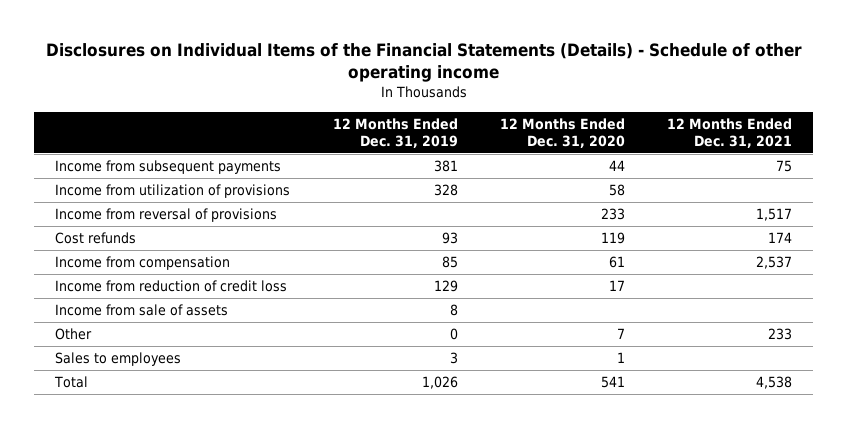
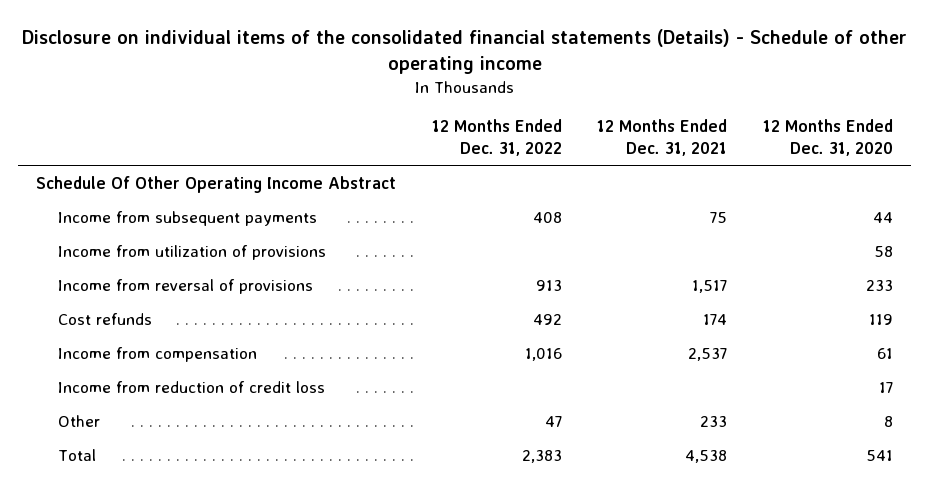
- Disclosures on Individual Items of the Financial Statements (Details) - Schedule of other operating income
+ Disclosure on individual items of the consolidated financial statements (Details) - Schedule of other operating income
- | 12 Months Ended Dec. 31, 2019 | 12 Months Ended Dec. 31, 2020 | 12 Months Ended Dec. 31, 2021
+ | 12 Months Ended Dec. 31, 2022 | 12 Months Ended Dec. 31, 2021 | 12 Months Ended Dec. 31, 2020
+ Schedule Of Other Operating Income Abstract
- Income from sale of assets | 8 | |
- Other | 0 | 7 | 233
- Sales to employees | 3 | 1 |
+ Other | 47 | 233 | 8

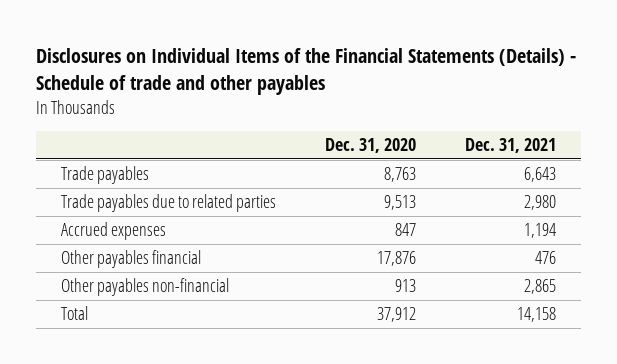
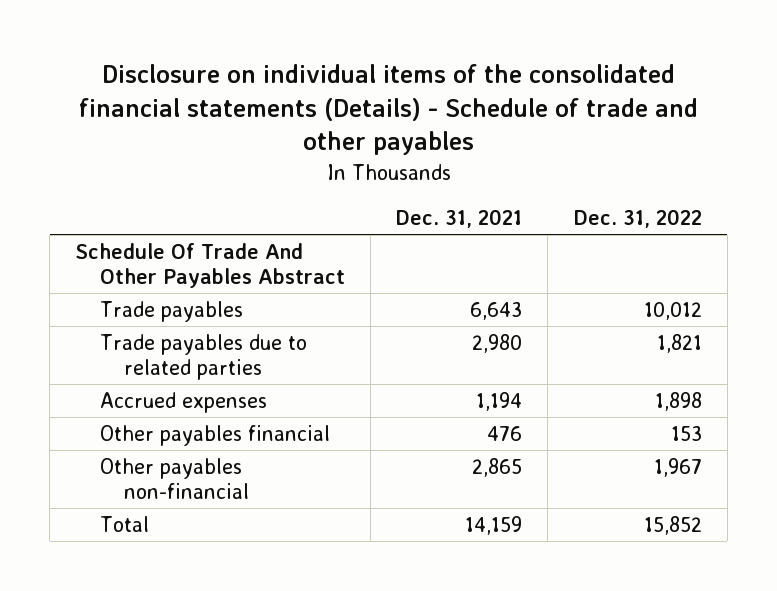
- Disclosures on Individual Items of the Financial Statements (Details) - Schedule of trade and other payables
+ Disclosure on individual items of the consolidated financial statements (Details) - Schedule of trade and other payables
- | Dec. 31, 2020 | Dec. 31, 2021
+ | Dec. 31, 2021 | Dec. 31, 2022
+ Schedule Of Trade And Other Payables Abstract
- Total | 37,912 | 14,158
+ Total | 14,159 | 15,852

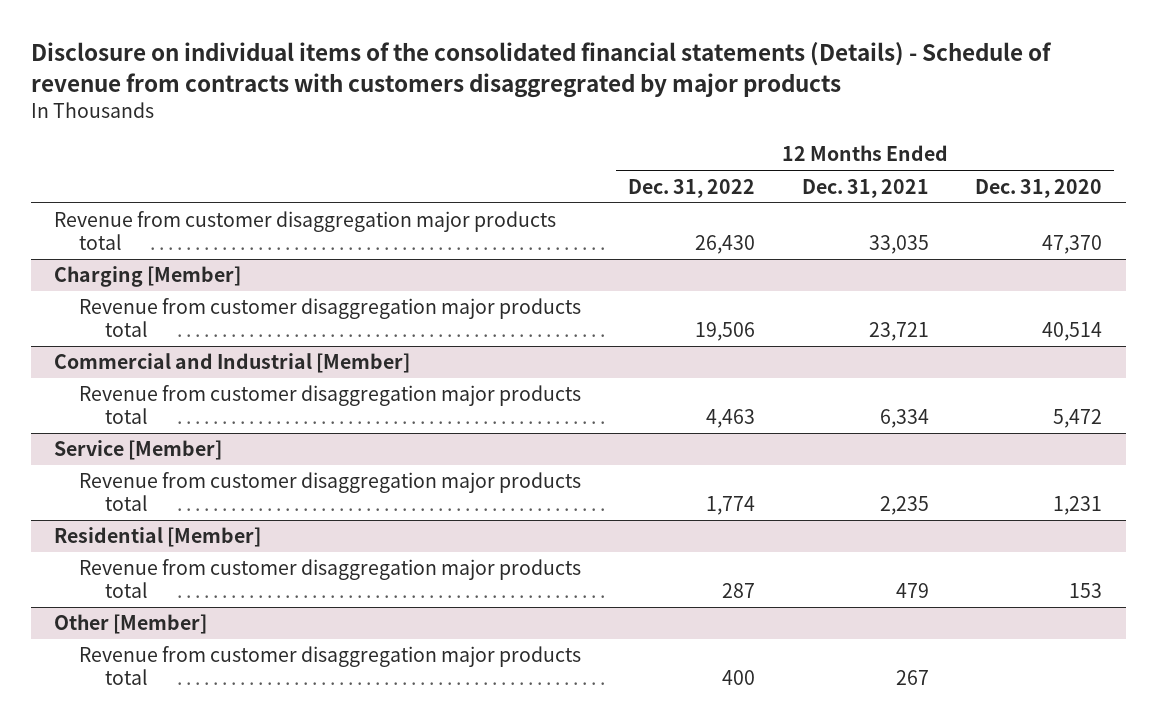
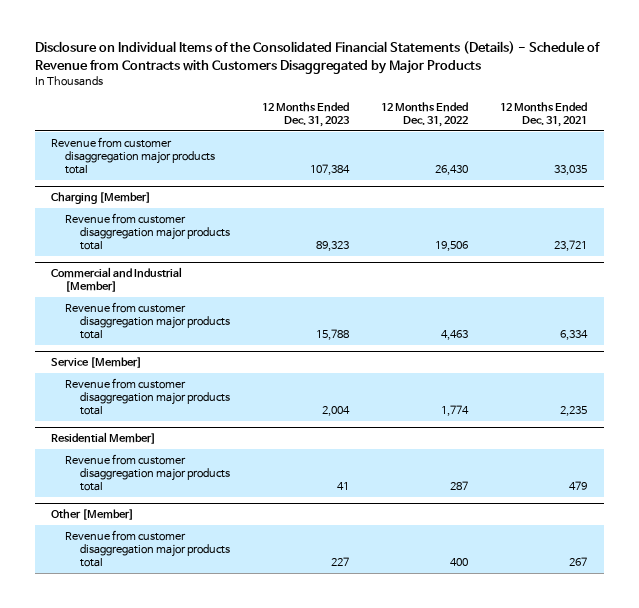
- Disclosure on individual items of the consolidated financial statements (Details) - Schedule of revenue from contracts with customers disaggregrated by major products
+ Disclosure on Individual Items of the Consolidated Financial Statements (Details) - Schedule of Revenue from Contracts with Customers Disaggregated by Major Products
- | 12 Months Ended Dec. 31, 2022 | 12 Months Ended Dec. 31, 2021 | 12 Months Ended Dec. 31, 2020
+ | 12 Months Ended Dec. 31, 2023 | 12 Months Ended Dec. 31, 2022 | 12 Months Ended Dec. 31, 2021
- Residential [Member]
+ Residential Member]

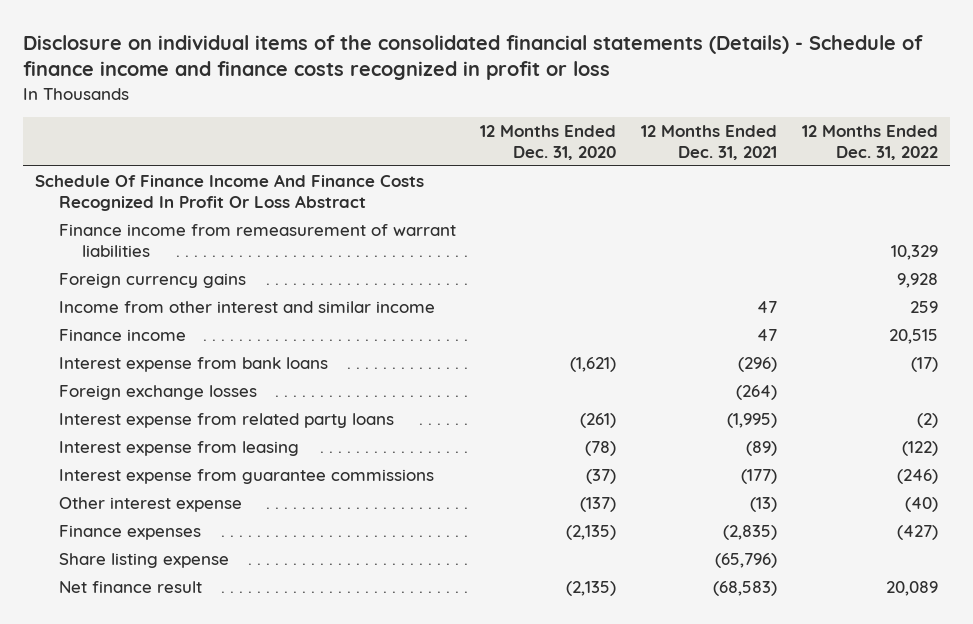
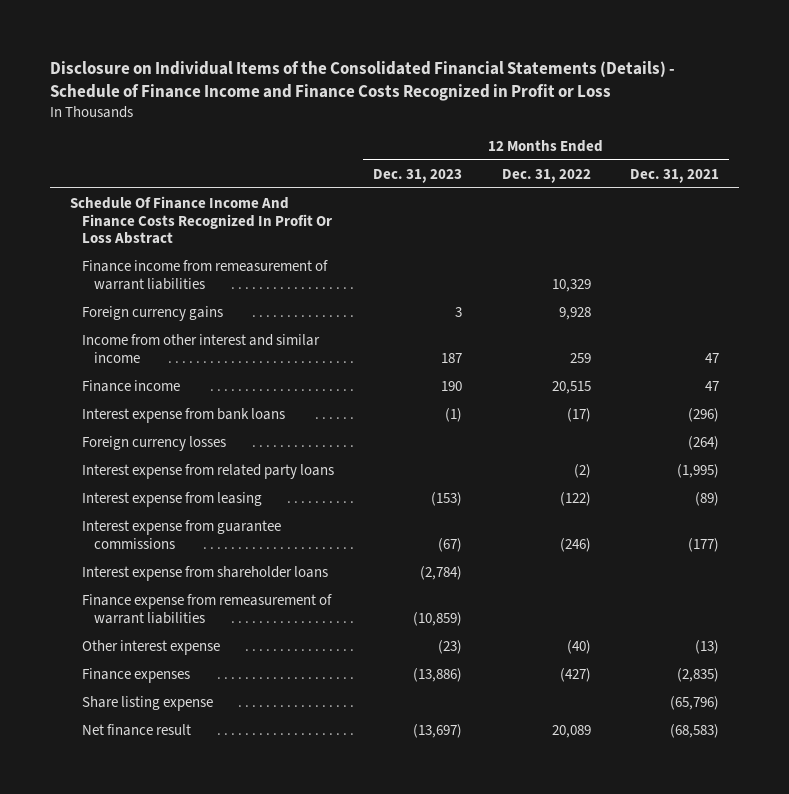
- Disclosure on individual items of the consolidated financial statements (Details) - Schedule of finance income and finance costs recognized in profit or loss
+ Disclosure on Individual Items of the Consolidated Financial Statements (Details) - Schedule of Finance Income and Finance Costs Recognized in Profit or Loss
- | 12 Months Ended Dec. 31, 2020 | 12 Months Ended Dec. 31, 2021 | 12 Months Ended Dec. 31, 2022
+ | 12 Months Ended Dec. 31, 2023 | 12 Months Ended Dec. 31, 2022 | 12 Months Ended Dec. 31, 2021
- Foreign exchange losses | | (264) |
+ Foreign currency losses | | | (264)
+ Interest expense from shareholder loans | (2,784) | |
+ Finance expense from remeasurement of warrant liabilities | (10,859) | |

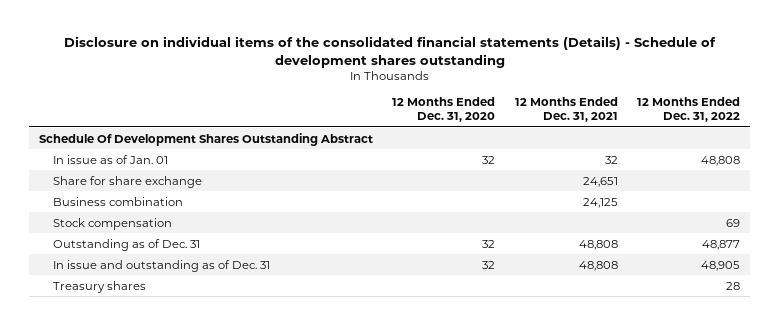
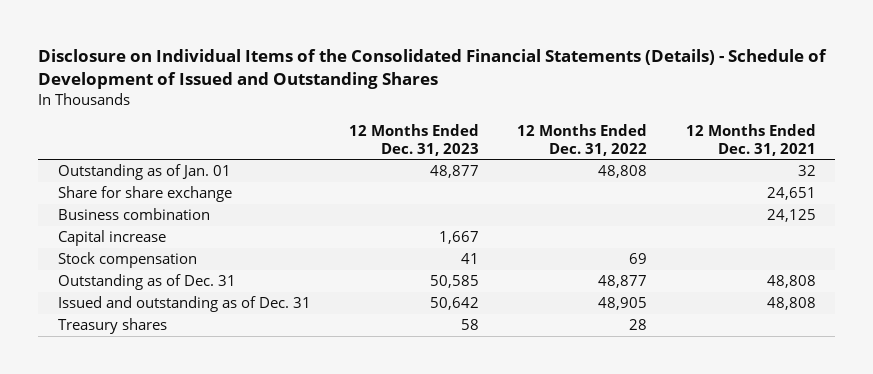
- Disclosure on individual items of the consolidated financial statements (Details) - Schedule of development shares outstanding
+ Disclosure on Individual Items of the Consolidated Financial Statements (Details) - Schedule of Development of Issued and Outstanding Shares
- | 12 Months Ended Dec. 31, 2020 | 12 Months Ended Dec. 31, 2021 | 12 Months Ended Dec. 31, 2022
+ | 12 Months Ended Dec. 31, 2023 | 12 Months Ended Dec. 31, 2022 | 12 Months Ended Dec. 31, 2021
- Schedule Of Development Shares Outstanding Abstract
- In issue as of Jan. 01 | 32 | 32 | 48,808
+ Outstanding as of Jan. 01 | 48,877 | 48,808 | 32
+ Capital increase | 1,667 | |
- In issue and outstanding as of Dec. 31 | 32 | 48,808 | 48,905
+ Issued and outstanding as of Dec. 31 | 50,642 | 48,905 | 48,808

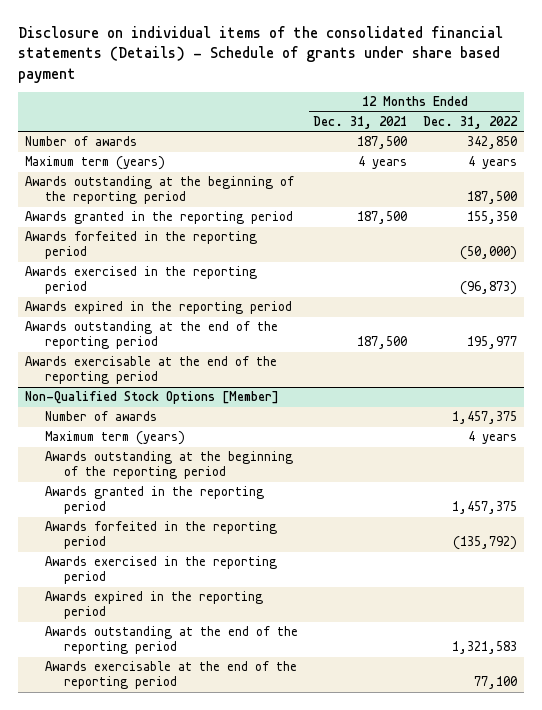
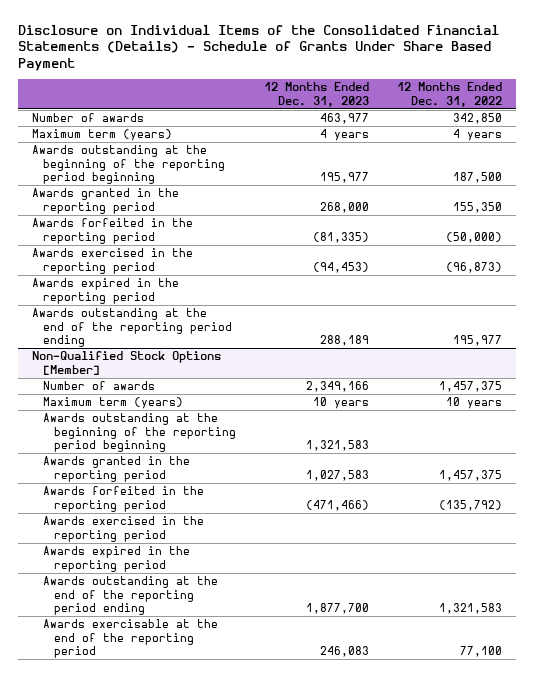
- Disclosure on individual items of the consolidated financial statements (Details) - Schedule of grants under share based payment
+ Disclosure on Individual Items of the Consolidated Financial Statements (Details) - Schedule of Grants Under Share Based Payment
- | 12 Months Ended Dec. 31, 2021 | 12 Months Ended Dec. 31, 2022
+ | 12 Months Ended Dec. 31, 2023 | 12 Months Ended Dec. 31, 2022
- Awards outstanding at the beginning of the reporting period | | 187,500
+ Awards outstanding at the beginning of the reporting period beginning | 195,977 | 187,500
- Awards outstanding at the end of the reporting period | 187,500 | 195,977
- Awards exercisable at the end of the reporting period
+ Awards outstanding at the end of the reporting period ending | 288,189 | 195,977
@ Non-Qualified Stock Options [Member]
- Maximum term (years) | | 4 years
- Awards outstanding at the beginning of the reporting period
+ Maximum term (years) | 10 years | 10 years
+ Awards outstanding at the beginning of the reporting period beginning | 1,321,583 |
- Awards outstanding at the end of the reporting period | | 1,321,583
+ Awards outstanding at the end of the reporting period ending | 1,877,700 | 1,321,583

